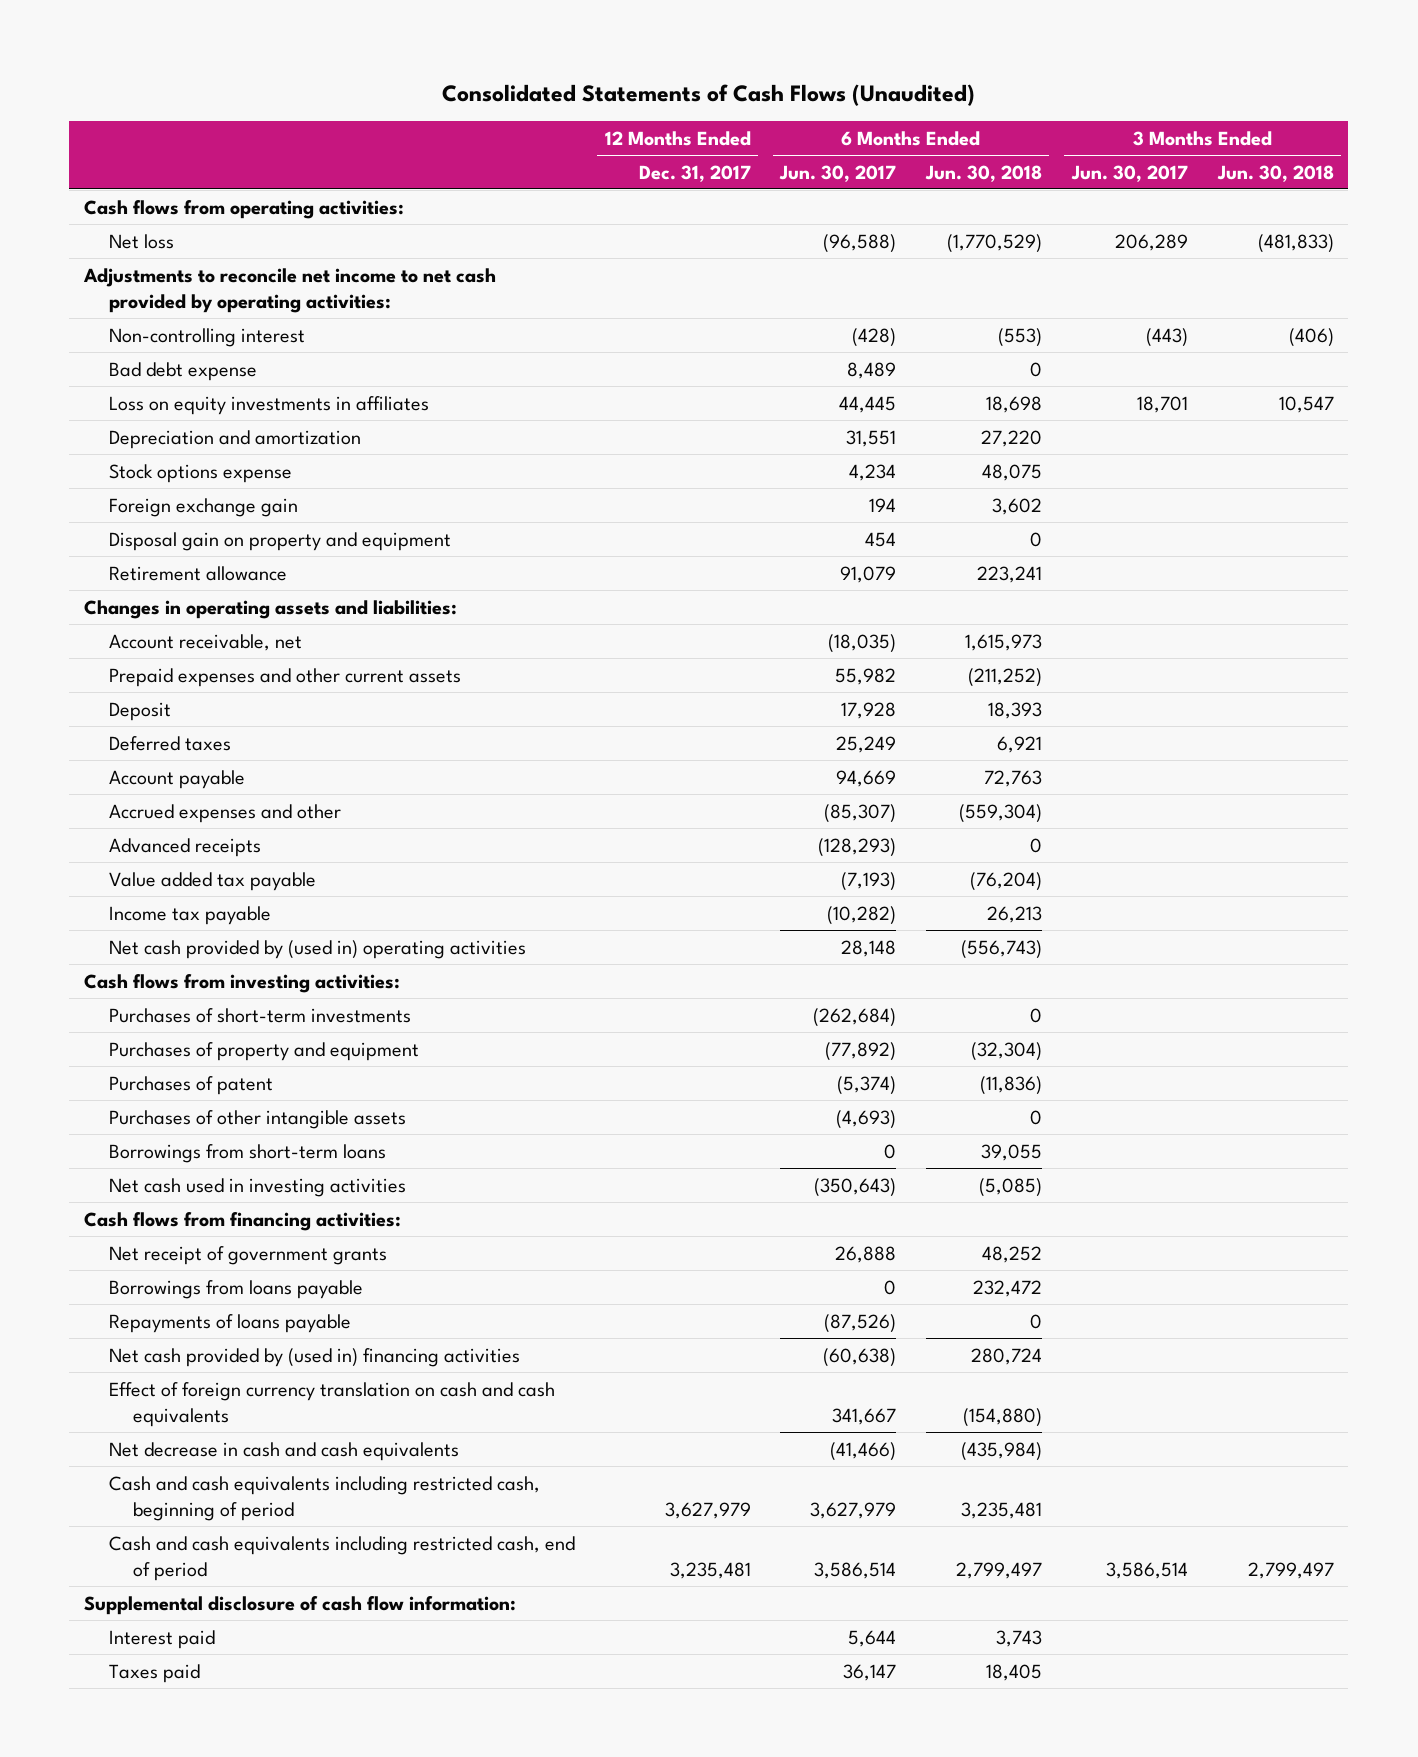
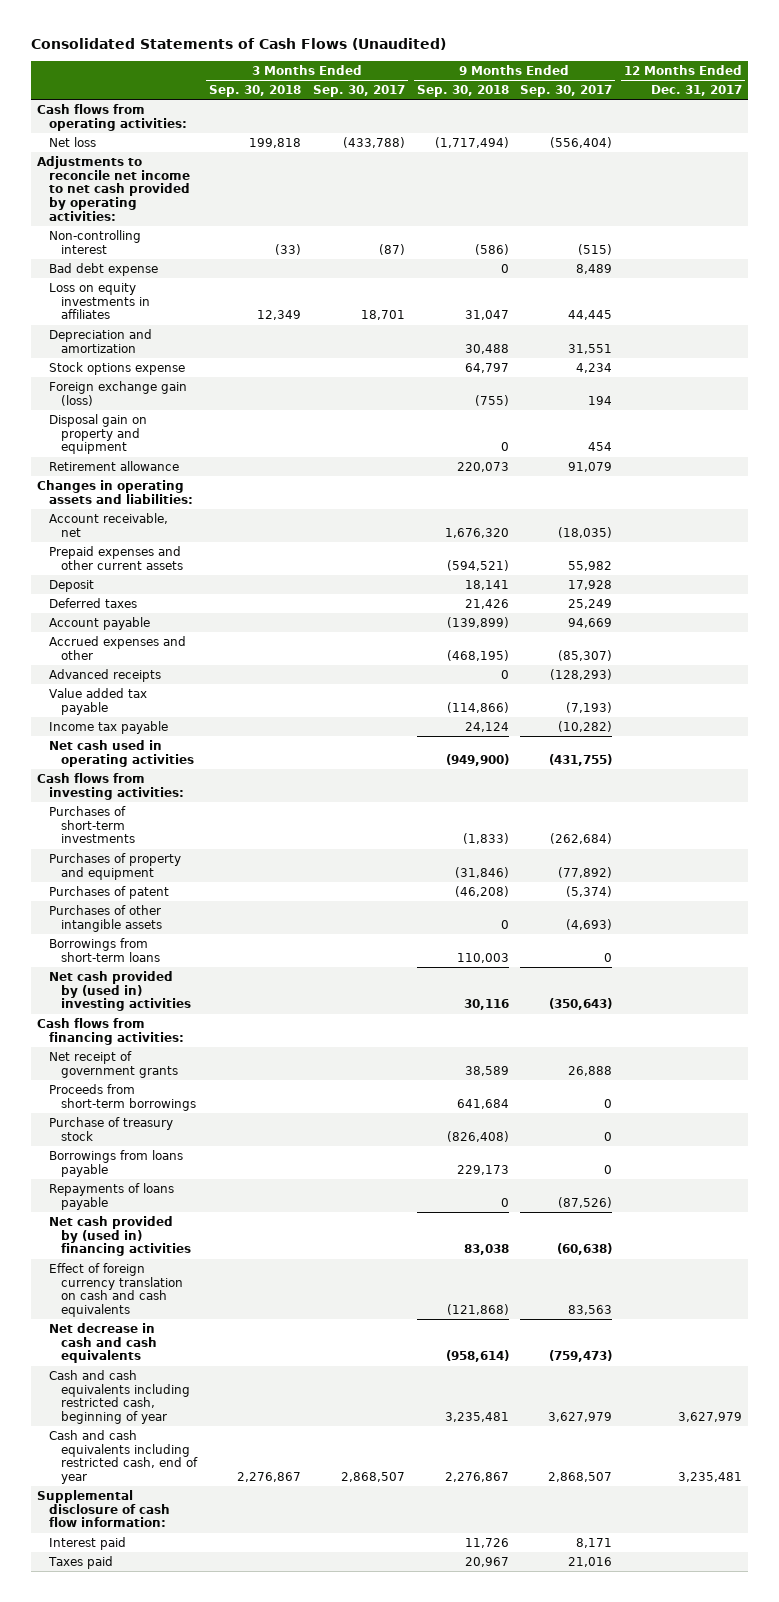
- | 12 Months Ended Dec. 31, 2017 | 6 Months Ended Jun. 30, 2017 | 6 Months Ended Jun. 30, 2018 | 3 Months Ended Jun. 30, 2017 | 3 Months Ended Jun. 30, 2018
+ | 3 Months Ended Sep. 30, 2018 | 3 Months Ended Sep. 30, 2017 | 9 Months Ended Sep. 30, 2018 | 9 Months Ended Sep. 30, 2017 | 12 Months Ended Dec. 31, 2017
- Foreign exchange gain | | 194 | 3,602 | |
+ Foreign exchange gain (loss) | | | (755) | 194 |
- Net cash provided by (used in) operating activities | | 28,148 | (556,743) | |
+ Net cash used in operating activities | | | (949,900) | (431,755) |
- Net cash used in investing activities | | (350,643) | (5,085) | |
+ Net cash provided by (used in) investing activities | | | 30,116 | (350,643) |
+ Proceeds from short-term borrowings | | | 641,684 | 0 |
+ Purchase of treasury stock | | | (826,408) | 0 |
- Cash and cash equivalents including restricted cash, beginning of period | 3,627,979 | 3,627,979 | 3,235,481 | |
- Cash and cash equivalents including restricted cash, end of period | 3,235,481 | 3,586,514 | 2,799,497 | 3,586,514 | 2,799,497
+ Cash and cash equivalents including restricted cash, beginning of year | | | 3,235,481 | 3,627,979 | 3,627,979
+ Cash and cash equivalents including restricted cash, end of year | 2,276,867 | 2,868,507 | 2,276,867 | 2,868,507 | 3,235,481

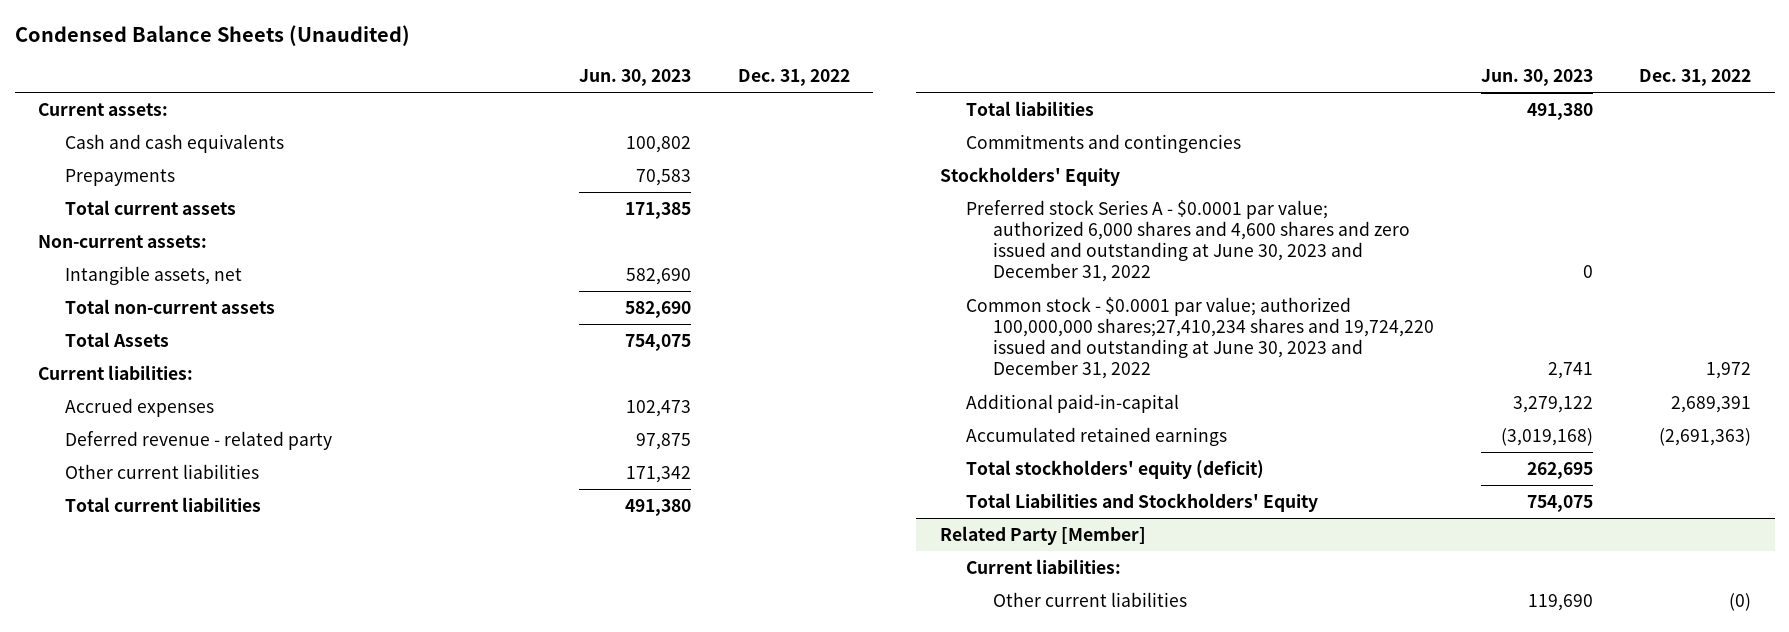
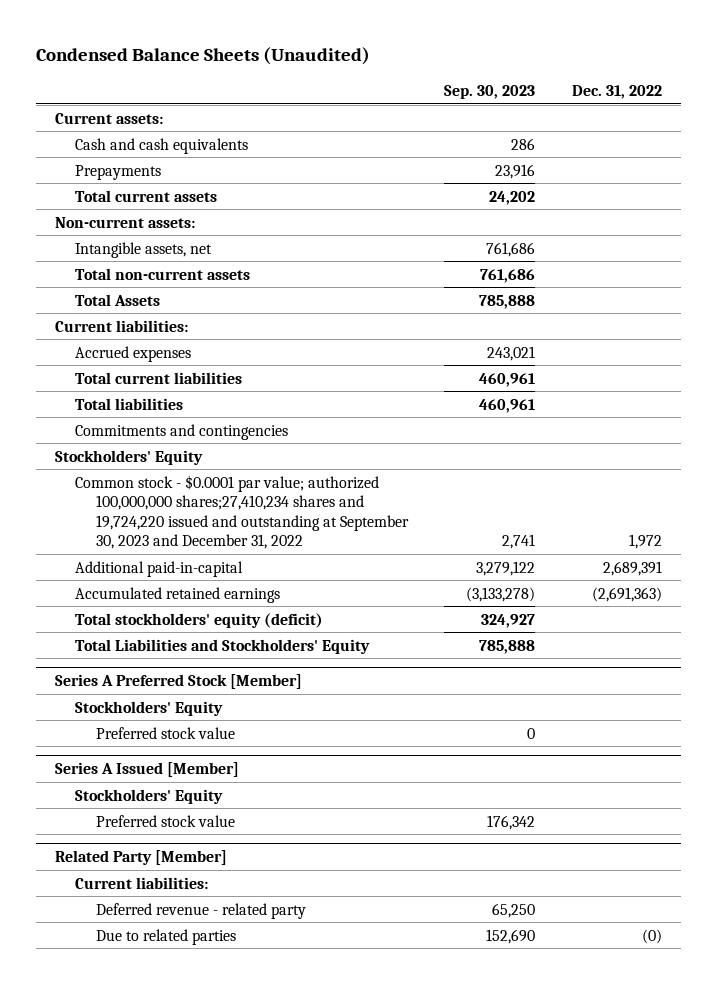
- | Jun. 30, 2023 | Dec. 31, 2022
+ | Sep. 30, 2023 | Dec. 31, 2022
- Deferred revenue - related party | 97,875 |
- Other current liabilities | 171,342 |
- Preferred stock Series A - $0.0001 par value; authorized 6,000 shares and 4,600 shares and zero issued and outstanding at June 30, 2023 and December 31, 2022 | 0 |
- Common stock - $0.0001 par value; authorized 100,000,000 shares;27,410,234 shares and 19,724,220 issued and outstanding at June 30, 2023 and December 31, 2022 | 2,741 | 1,972
+ Common stock - $0.0001 par value; authorized 100,000,000 shares;27,410,234 shares and 19,724,220 issued and outstanding at September 30, 2023 and December 31, 2022 | 2,741 | 1,972
+ Series A Preferred Stock [Member]
+ Stockholders' Equity
+ Preferred stock value | 0 |
+ Series A Issued [Member]
+ Stockholders' Equity
+ Preferred stock value | 176,342 |
@ Related Party [Member]
- Other current liabilities | 119,690 | (0)
+ Deferred revenue - related party | 65,250 |
+ Due to related parties | 152,690 | (0)

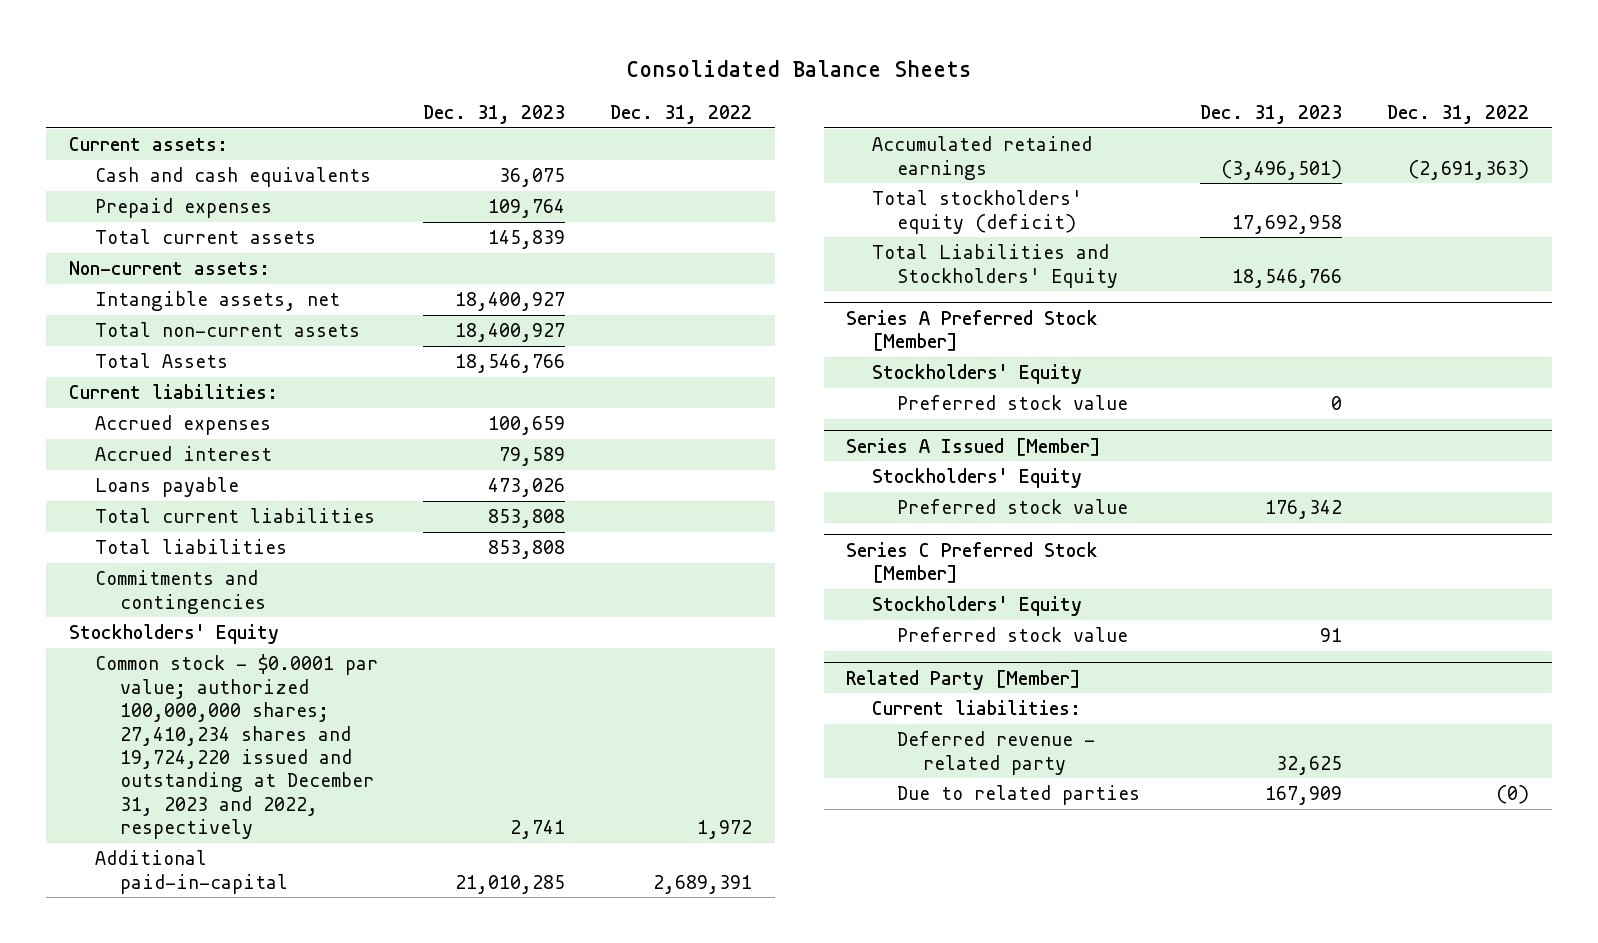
- Condensed Balance Sheets (Unaudited)
+ Consolidated Balance Sheets
- | Sep. 30, 2023 | Dec. 31, 2022
+ | Dec. 31, 2023 | Dec. 31, 2022
- Prepayments | 23,916 |
+ Prepaid expenses | 109,764 |
+ Accrued interest | 79,589 |
+ Loans payable | 473,026 |
- Common stock - $0.0001 par value; authorized 100,000,000 shares;27,410,234 shares and 19,724,220 issued and outstanding at September 30, 2023 and December 31, 2022 | 2,741 | 1,972
+ Common stock - $0.0001 par value; authorized 100,000,000 shares; 27,410,234 shares and 19,724,220 issued and outstanding at December 31, 2023 and 2022, respectively | 2,741 | 1,972
+ Series C Preferred Stock [Member]
+ Stockholders' Equity
+ Preferred stock value | 91 |

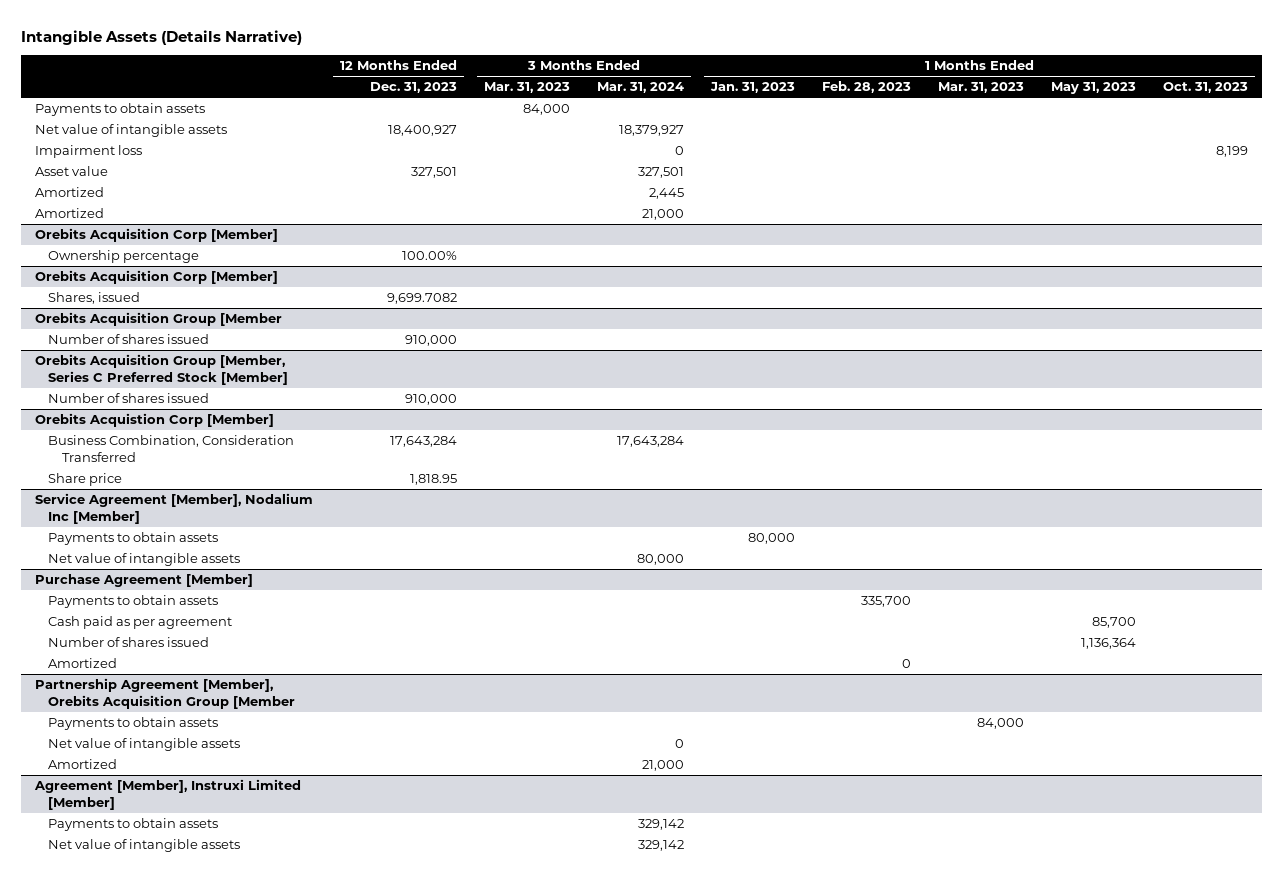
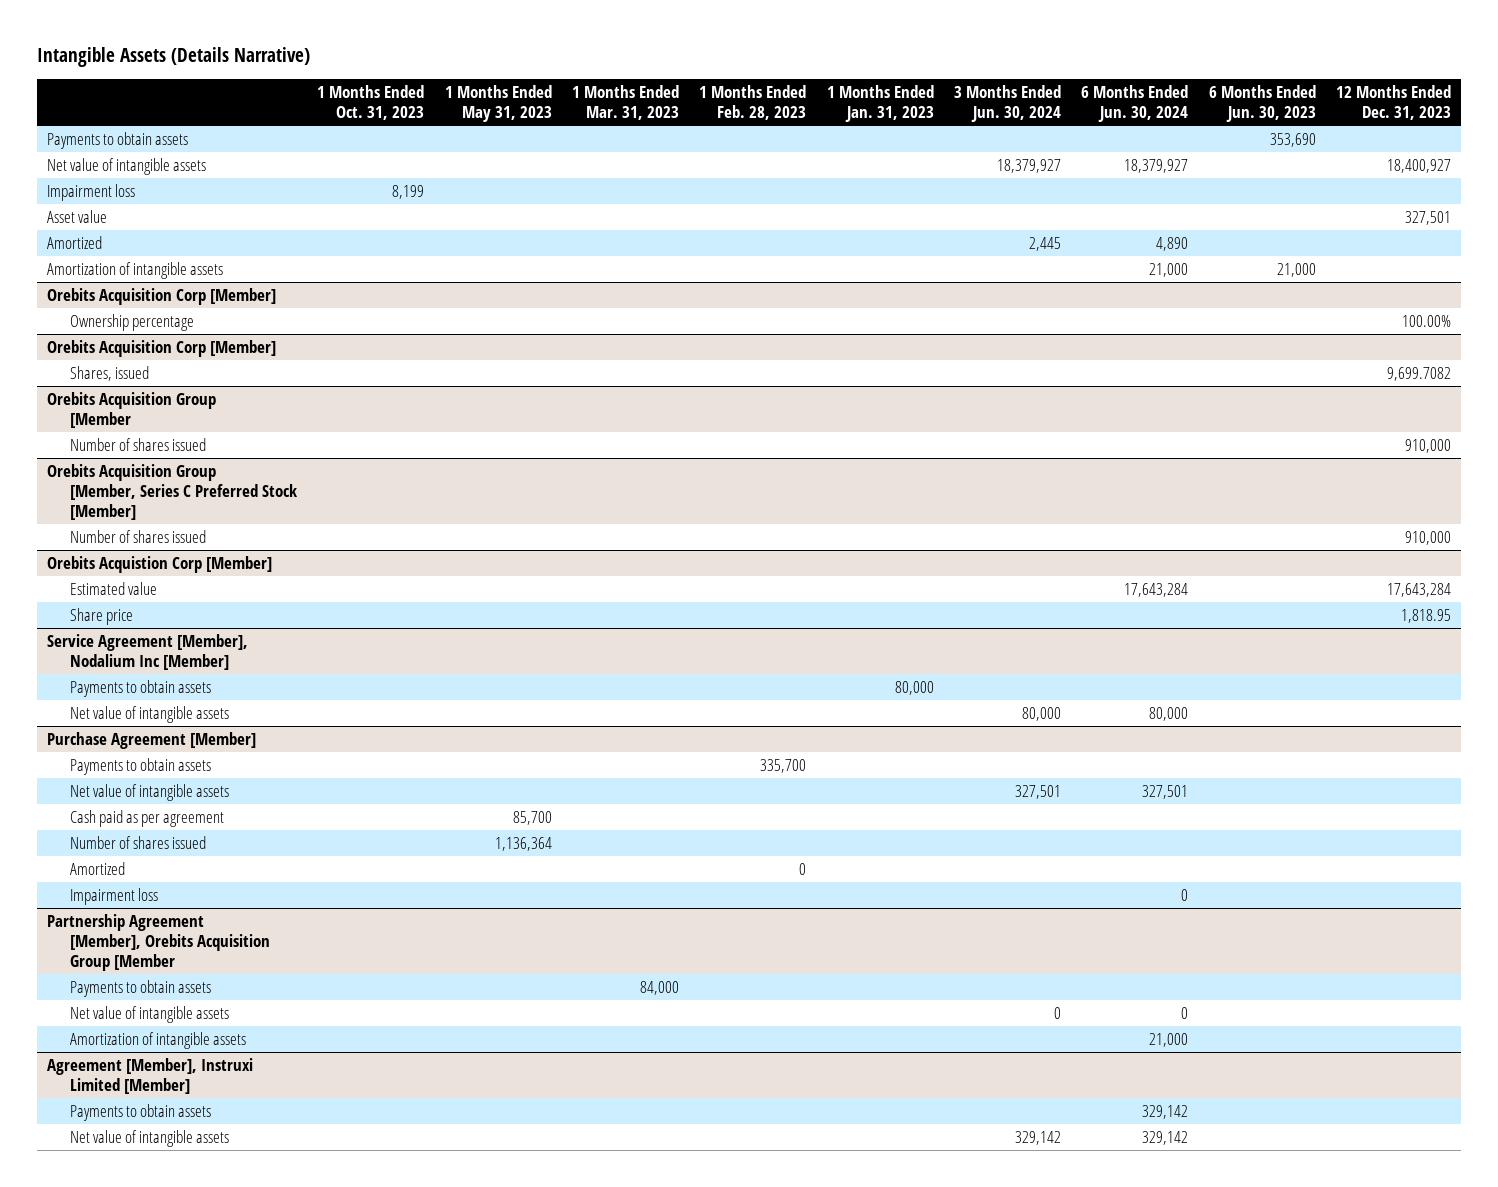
- | 12 Months Ended Dec. 31, 2023 | 3 Months Ended Mar. 31, 2023 | 3 Months Ended Mar. 31, 2024 | 1 Months Ended Jan. 31, 2023 | 1 Months Ended Feb. 28, 2023 | 1 Months Ended Mar. 31, 2023 | 1 Months Ended May 31, 2023 | 1 Months Ended Oct. 31, 2023
+ | 1 Months Ended Oct. 31, 2023 | 1 Months Ended May 31, 2023 | 1 Months Ended Mar. 31, 2023 | 1 Months Ended Feb. 28, 2023 | 1 Months Ended Jan. 31, 2023 | 3 Months Ended Jun. 30, 2024 | 6 Months Ended Jun. 30, 2024 | 6 Months Ended Jun. 30, 2023 | 12 Months Ended Dec. 31, 2023
- Amortized | | | 21,000 | | | | |
+ Amortization of intangible assets | | | | | | | 21,000 | 21,000 |
@ Orebits Acquistion Corp [Member]
- Business Combination, Consideration Transferred | 17,643,284 | | 17,643,284 | | | | |
+ Estimated value | | | | | | | 17,643,284 | | 17,643,284
@ Purchase Agreement [Member]
+ Net value of intangible assets | | | | | | 327,501 | 327,501 | |
+ Impairment loss | | | | | | | 0 | |
@ Partnership Agreement [Member], Orebits Acquisition Group [Member
- Amortized | | | 21,000 | | | | |
+ Amortization of intangible assets | | | | | | | 21,000 | |

